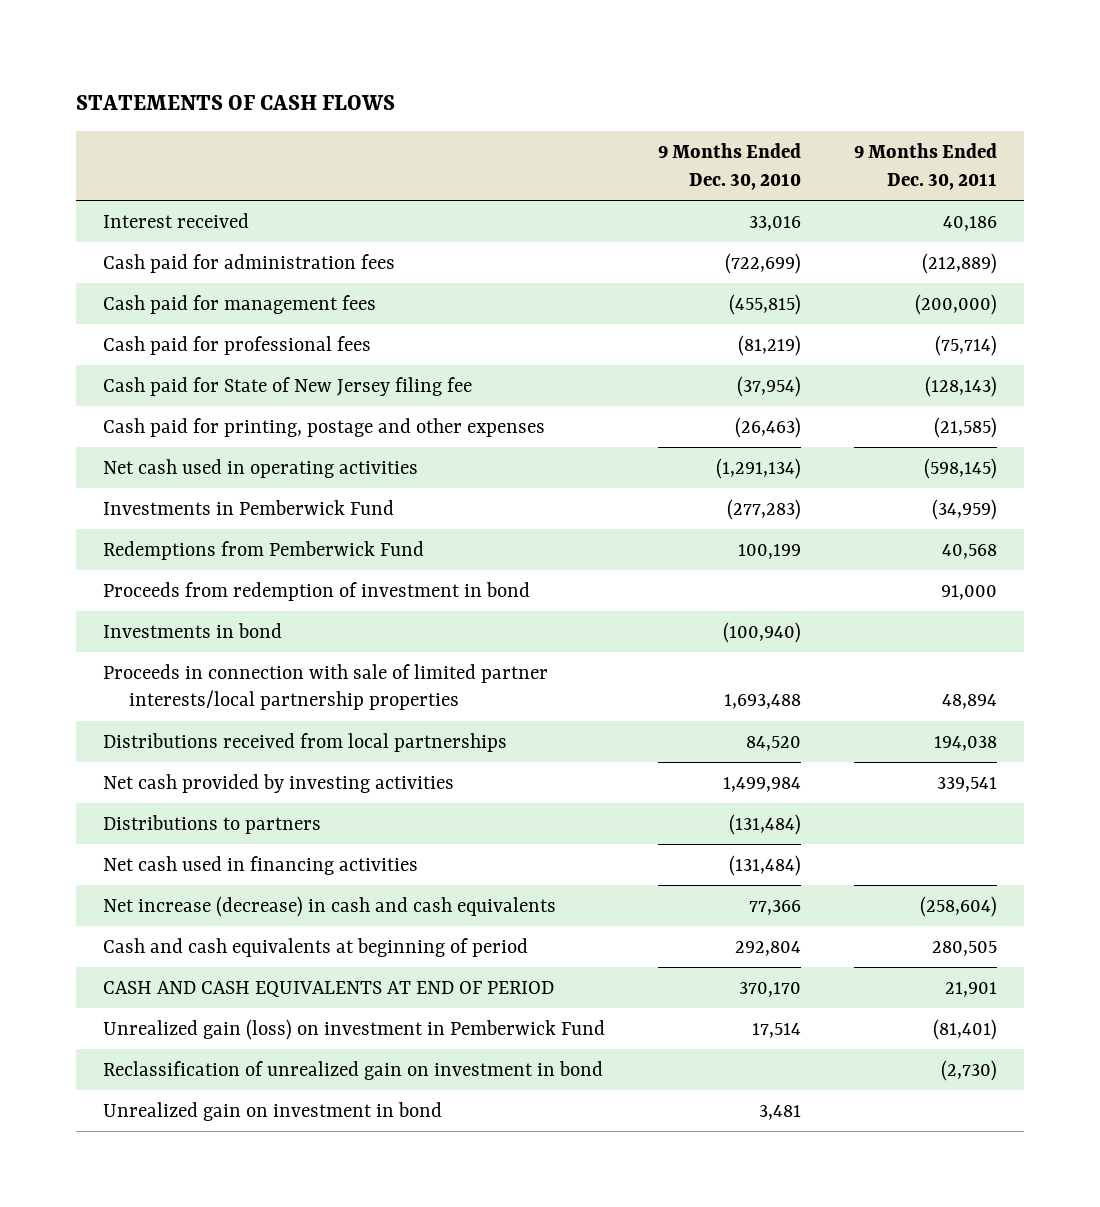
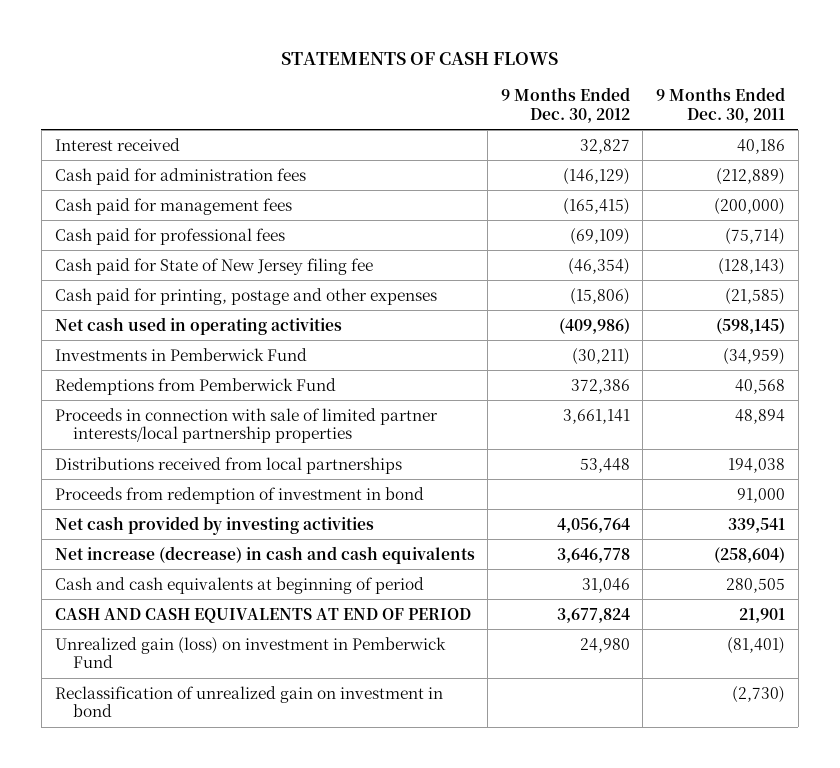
- | 9 Months Ended Dec. 30, 2010 | 9 Months Ended Dec. 30, 2011
+ | 9 Months Ended Dec. 30, 2012 | 9 Months Ended Dec. 30, 2011
- Investments in bond | (100,940) |
moved down: Proceeds from redemption of investment in bond | | 91,000
- Distributions to partners | (131,484) |
- Net cash used in financing activities | (131,484) |
- Unrealized gain on investment in bond | 3,481 |

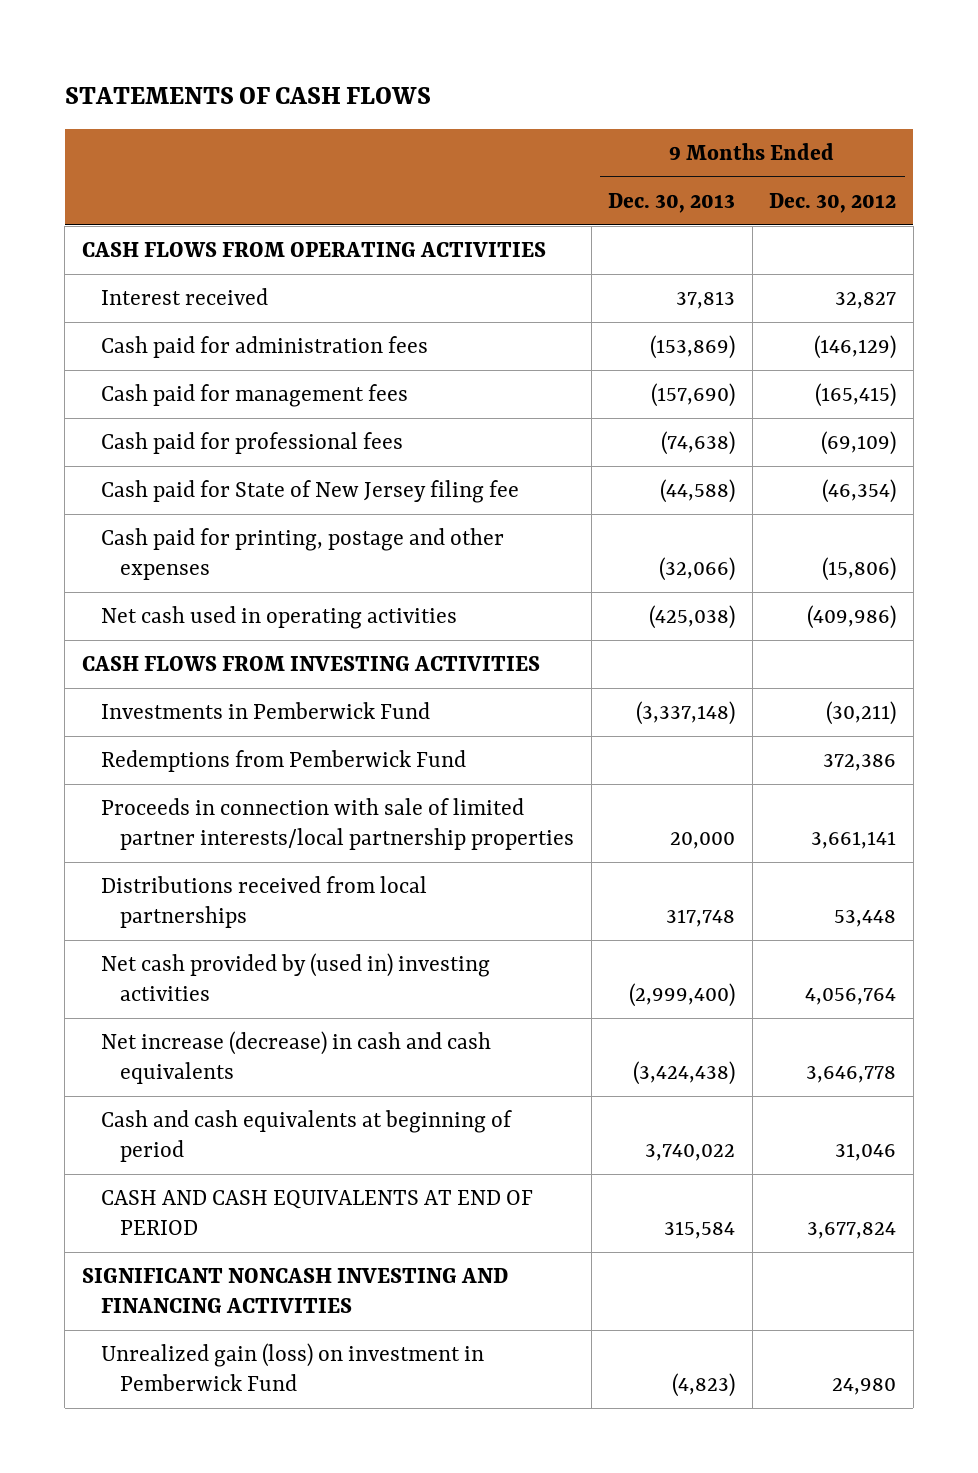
- | 9 Months Ended Dec. 30, 2012 | 9 Months Ended Dec. 30, 2011
+ | 9 Months Ended Dec. 30, 2013 | 9 Months Ended Dec. 30, 2012
+ CASH FLOWS FROM OPERATING ACTIVITIES
+ CASH FLOWS FROM INVESTING ACTIVITIES
- Proceeds from redemption of investment in bond | | 91,000
- Net cash provided by investing activities | 4,056,764 | 339,541
+ Net cash provided by (used in) investing activities | (2,999,400) | 4,056,764
+ SIGNIFICANT NONCASH INVESTING AND FINANCING ACTIVITIES
- Reclassification of unrealized gain on investment in bond | | (2,730)

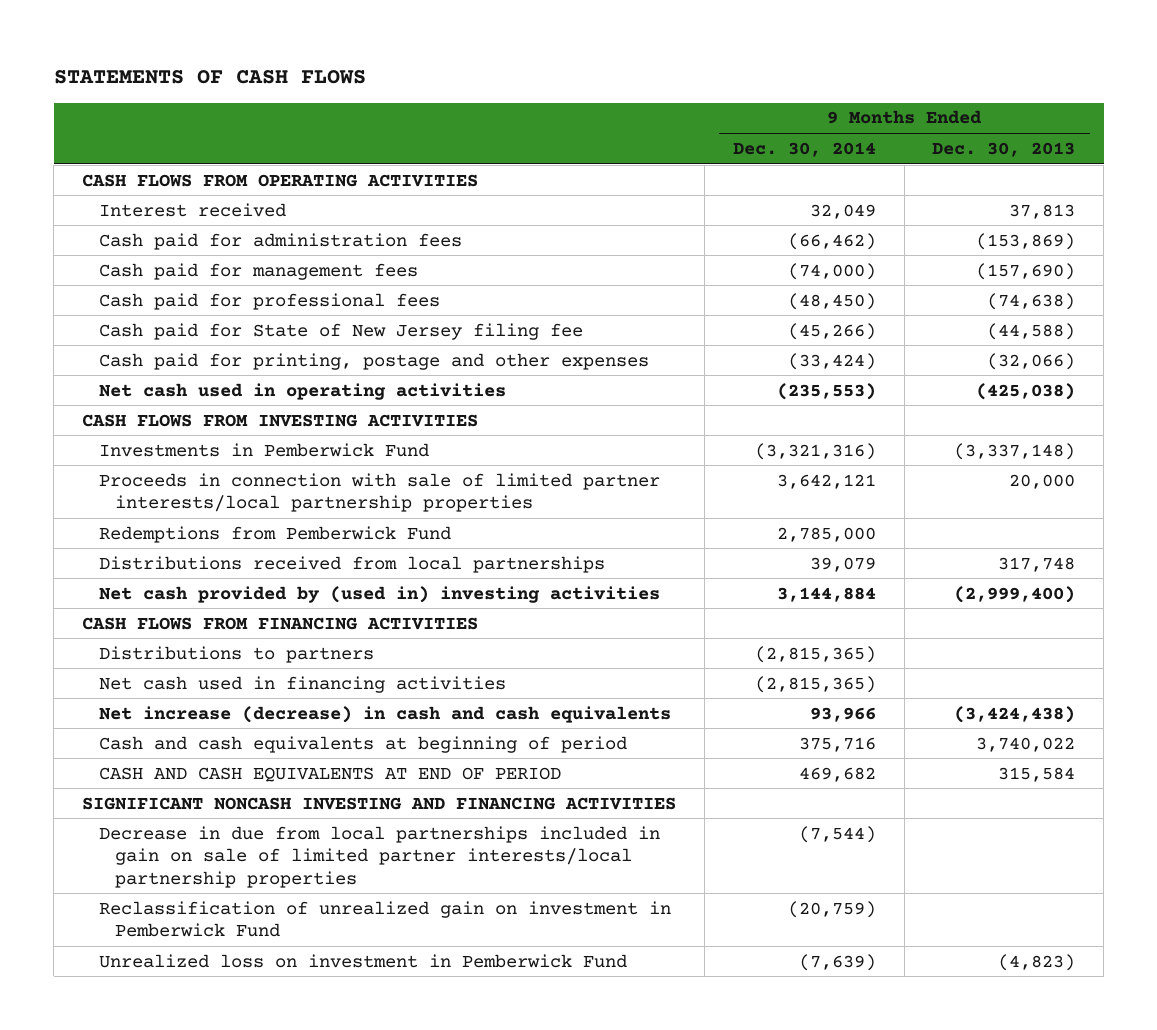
- | 9 Months Ended Dec. 30, 2013 | 9 Months Ended Dec. 30, 2012
+ | 9 Months Ended Dec. 30, 2014 | 9 Months Ended Dec. 30, 2013
moved down: Redemptions from Pemberwick Fund | 2,785,000 |
+ CASH FLOWS FROM FINANCING ACTIVITIES
+ Distributions to partners | (2,815,365) |
+ Net cash used in financing activities | (2,815,365) |
- Unrealized gain (loss) on investment in Pemberwick Fund | (4,823) | 24,980
+ Decrease in due from local partnerships included in gain on sale of limited partner interests/local partnership properties | (7,544) |
+ Reclassification of unrealized gain on investment in Pemberwick Fund | (20,759) |
+ Unrealized loss on investment in Pemberwick Fund | (7,639) | (4,823)

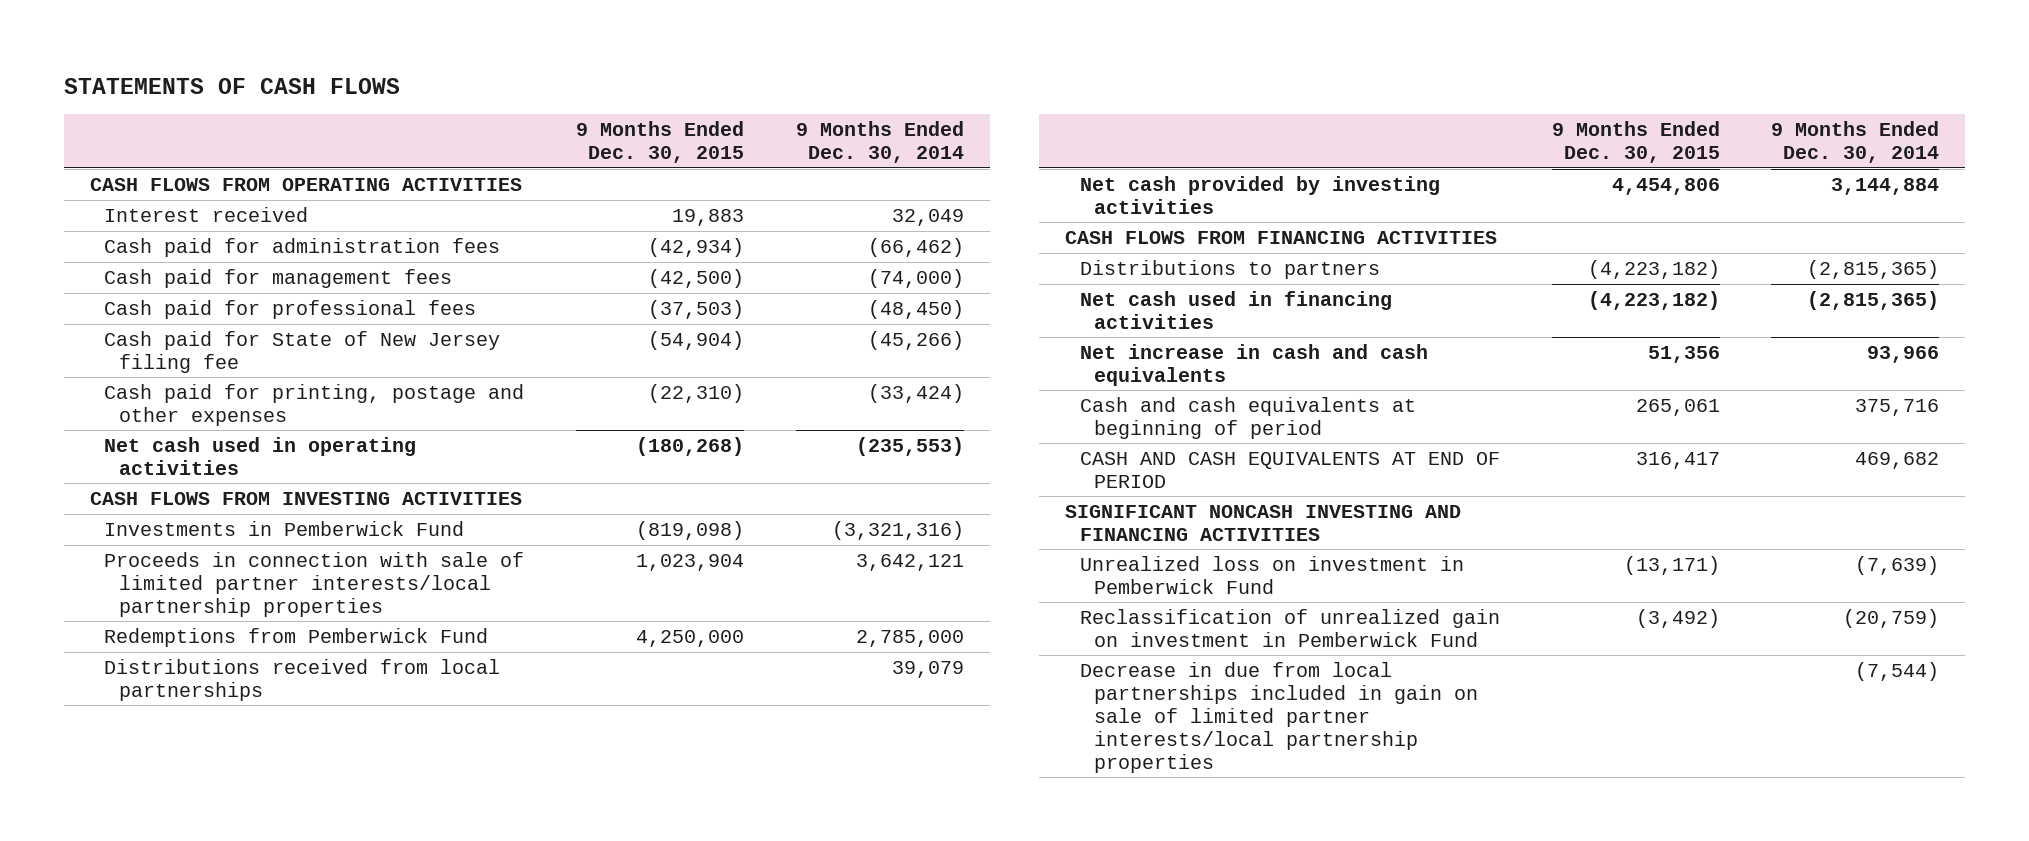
- | 9 Months Ended Dec. 30, 2014 | 9 Months Ended Dec. 30, 2013
+ | 9 Months Ended Dec. 30, 2015 | 9 Months Ended Dec. 30, 2014
- Net cash provided by (used in) investing activities | 3,144,884 | (2,999,400)
+ Net cash provided by investing activities | 4,454,806 | 3,144,884
- Net increase (decrease) in cash and cash equivalents | 93,966 | (3,424,438)
+ Net increase in cash and cash equivalents | 51,356 | 93,966
moved down: Reclassification of unrealized gain on investment in Pemberwick Fund | (3,492) | (20,759)
moved down: Decrease in due from local partnerships included in gain on sale of limited partner interests/local partnership properties | | (7,544)

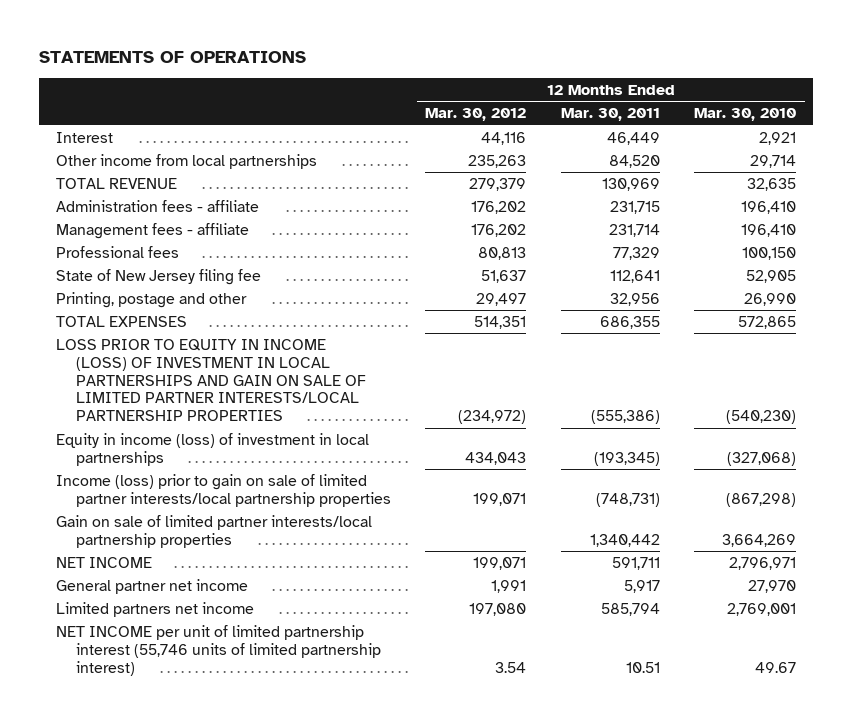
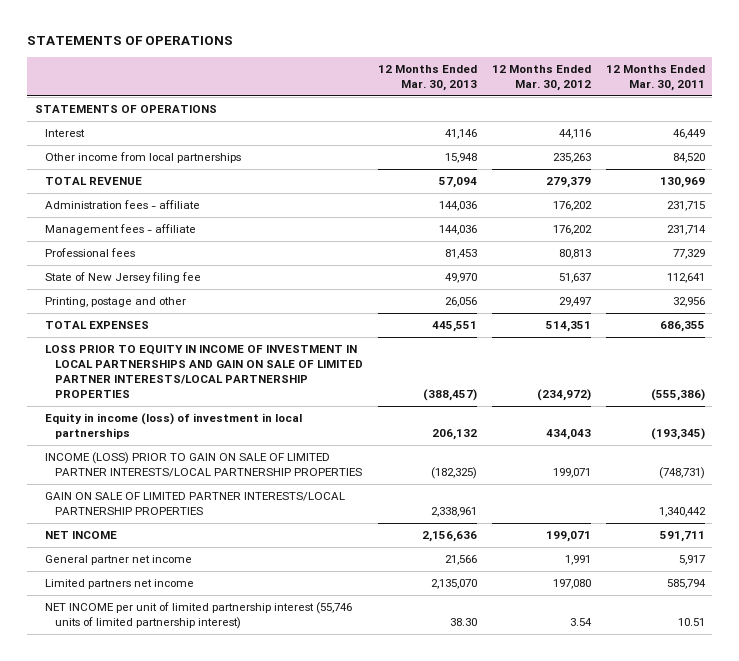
- | 12 Months Ended Mar. 30, 2012 | 12 Months Ended Mar. 30, 2011 | 12 Months Ended Mar. 30, 2010
+ | 12 Months Ended Mar. 30, 2013 | 12 Months Ended Mar. 30, 2012 | 12 Months Ended Mar. 30, 2011
+ STATEMENTS OF OPERATIONS
- LOSS PRIOR TO EQUITY IN INCOME (LOSS) OF INVESTMENT IN LOCAL PARTNERSHIPS AND GAIN ON SALE OF LIMITED PARTNER INTERESTS/LOCAL PARTNERSHIP PROPERTIES | (234,972) | (555,386) | (540,230)
+ LOSS PRIOR TO EQUITY IN INCOME OF INVESTMENT IN LOCAL PARTNERSHIPS AND GAIN ON SALE OF LIMITED PARTNER INTERESTS/LOCAL PARTNERSHIP PROPERTIES | (388,457) | (234,972) | (555,386)
- Income (loss) prior to gain on sale of limited partner interests/local partnership properties | 199,071 | (748,731) | (867,298)
- Gain on sale of limited partner interests/local partnership properties | | 1,340,442 | 3,664,269
+ INCOME (LOSS) PRIOR TO GAIN ON SALE OF LIMITED PARTNER INTERESTS/LOCAL PARTNERSHIP PROPERTIES | (182,325) | 199,071 | (748,731)
+ GAIN ON SALE OF LIMITED PARTNER INTERESTS/LOCAL PARTNERSHIP PROPERTIES | 2,338,961 | | 1,340,442

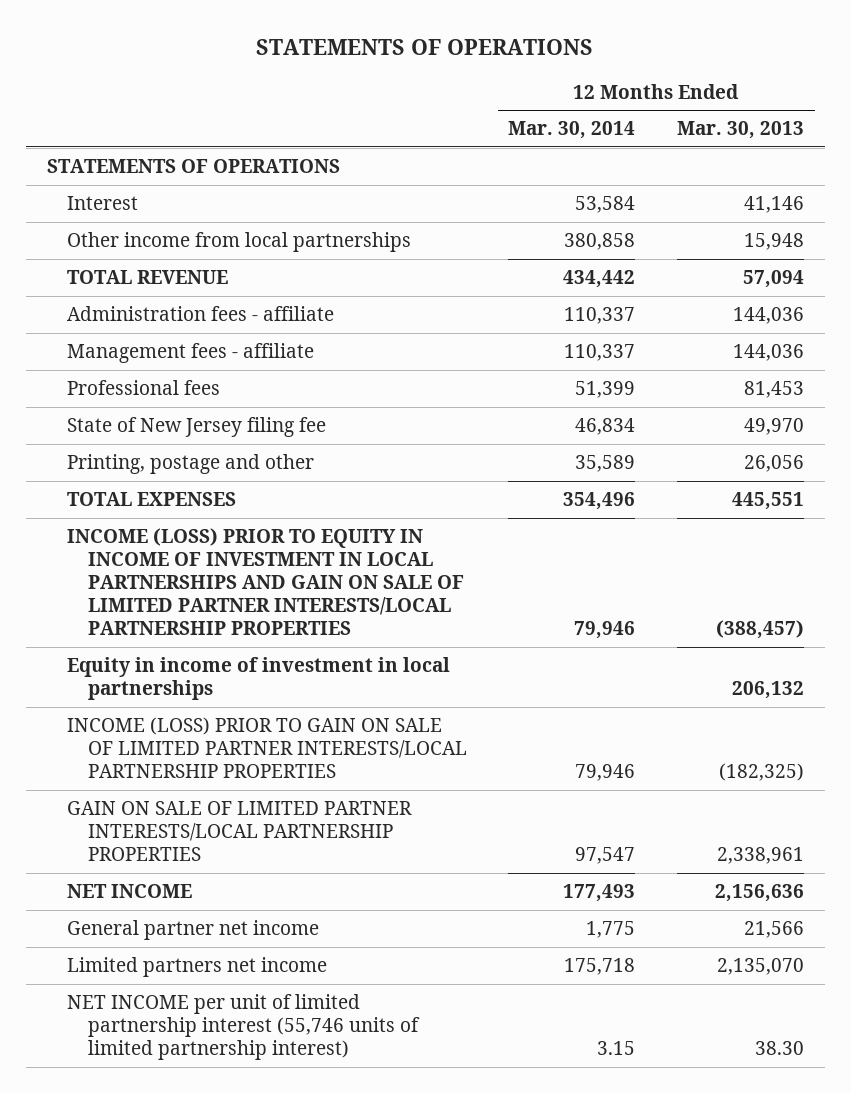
- | 12 Months Ended Mar. 30, 2013 | 12 Months Ended Mar. 30, 2012 | 12 Months Ended Mar. 30, 2011
+ | 12 Months Ended Mar. 30, 2014 | 12 Months Ended Mar. 30, 2013
- LOSS PRIOR TO EQUITY IN INCOME OF INVESTMENT IN LOCAL PARTNERSHIPS AND GAIN ON SALE OF LIMITED PARTNER INTERESTS/LOCAL PARTNERSHIP PROPERTIES | (388,457) | (234,972) | (555,386)
- Equity in income (loss) of investment in local partnerships | 206,132 | 434,043 | (193,345)
+ INCOME (LOSS) PRIOR TO EQUITY IN INCOME OF INVESTMENT IN LOCAL PARTNERSHIPS AND GAIN ON SALE OF LIMITED PARTNER INTERESTS/LOCAL PARTNERSHIP PROPERTIES | 79,946 | (388,457)
+ Equity in income of investment in local partnerships | | 206,132

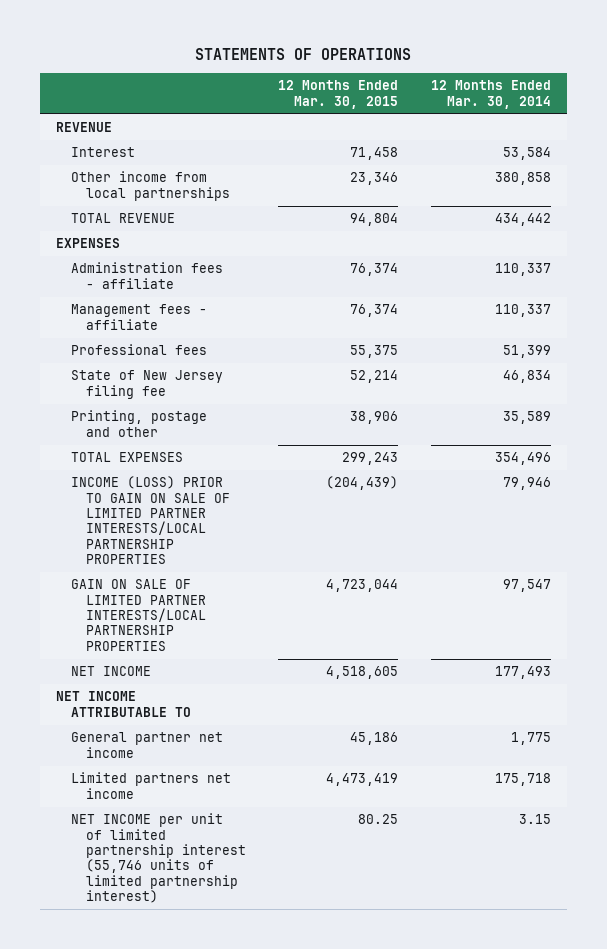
- | 12 Months Ended Mar. 30, 2014 | 12 Months Ended Mar. 30, 2013
+ | 12 Months Ended Mar. 30, 2015 | 12 Months Ended Mar. 30, 2014
- STATEMENTS OF OPERATIONS
+ REVENUE
+ EXPENSES
- INCOME (LOSS) PRIOR TO EQUITY IN INCOME OF INVESTMENT IN LOCAL PARTNERSHIPS AND GAIN ON SALE OF LIMITED PARTNER INTERESTS/LOCAL PARTNERSHIP PROPERTIES | 79,946 | (388,457)
- Equity in income of investment in local partnerships | | 206,132
+ NET INCOME ATTRIBUTABLE TO

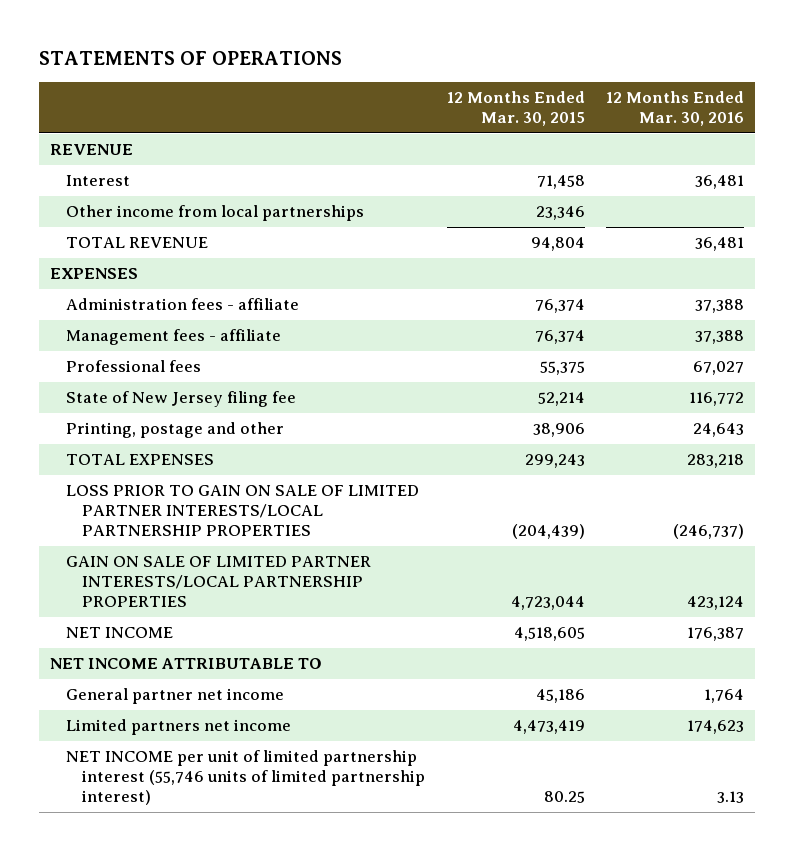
- | 12 Months Ended Mar. 30, 2015 | 12 Months Ended Mar. 30, 2014
+ | 12 Months Ended Mar. 30, 2015 | 12 Months Ended Mar. 30, 2016
- INCOME (LOSS) PRIOR TO GAIN ON SALE OF LIMITED PARTNER INTERESTS/LOCAL PARTNERSHIP PROPERTIES | (204,439) | 79,946
+ LOSS PRIOR TO GAIN ON SALE OF LIMITED PARTNER INTERESTS/LOCAL PARTNERSHIP PROPERTIES | (204,439) | (246,737)

